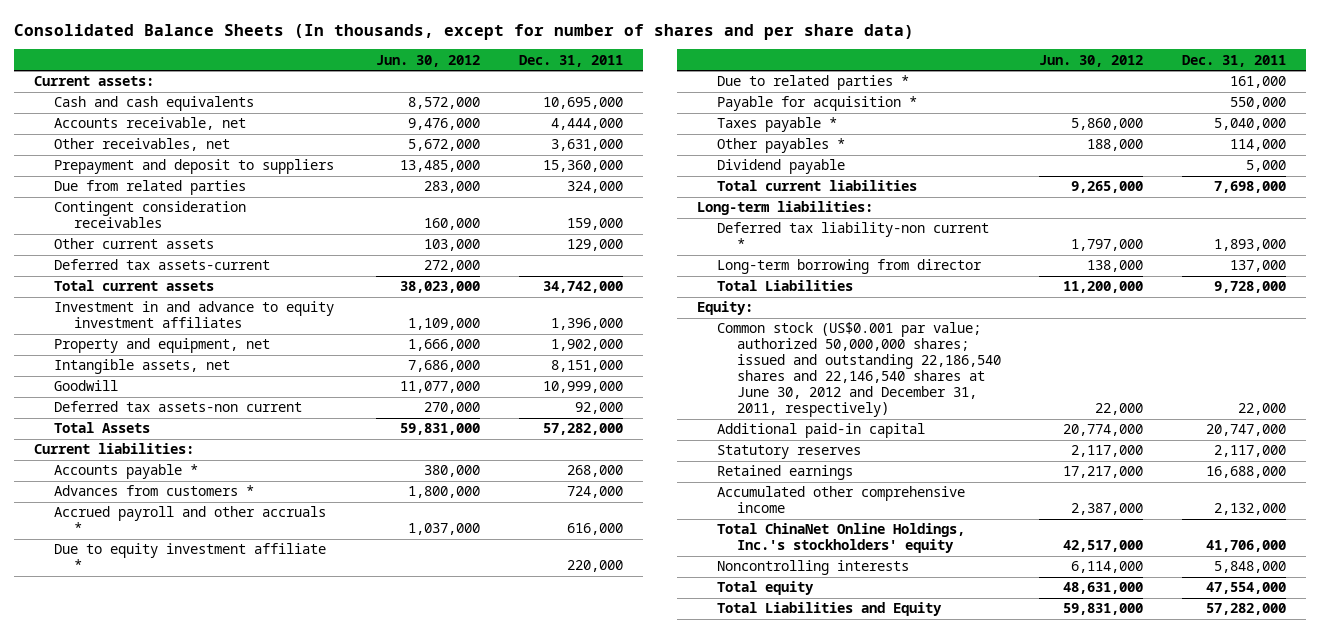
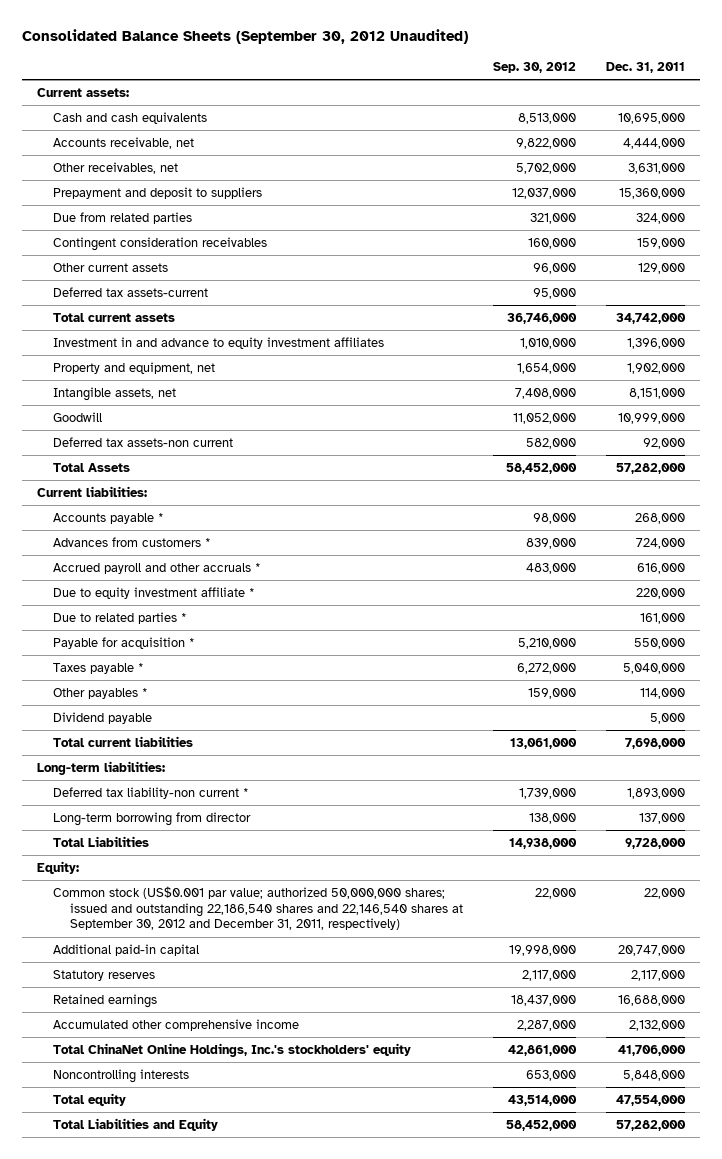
- Consolidated Balance Sheets (In thousands, except for number of shares and per share data)
+ Consolidated Balance Sheets (September 30, 2012 Unaudited)
- | Jun. 30, 2012 | Dec. 31, 2011
+ | Sep. 30, 2012 | Dec. 31, 2011
- Common stock (US$0.001 par value; authorized 50,000,000 shares; issued and outstanding 22,186,540 shares and 22,146,540 shares at June 30, 2012 and December 31, 2011, respectively) | 22,000 | 22,000
+ Common stock (US$0.001 par value; authorized 50,000,000 shares; issued and outstanding 22,186,540 shares and 22,146,540 shares at September 30, 2012 and December 31, 2011, respectively) | 22,000 | 22,000

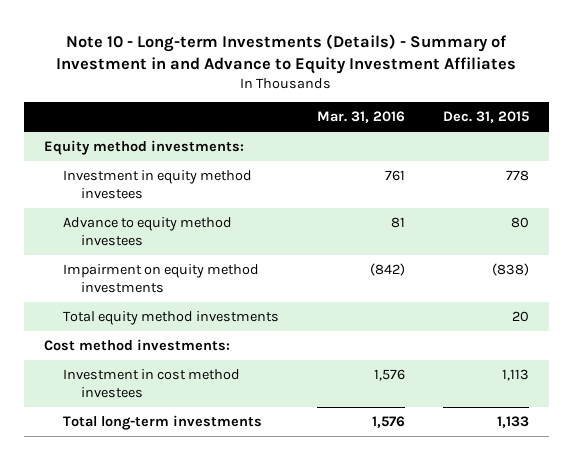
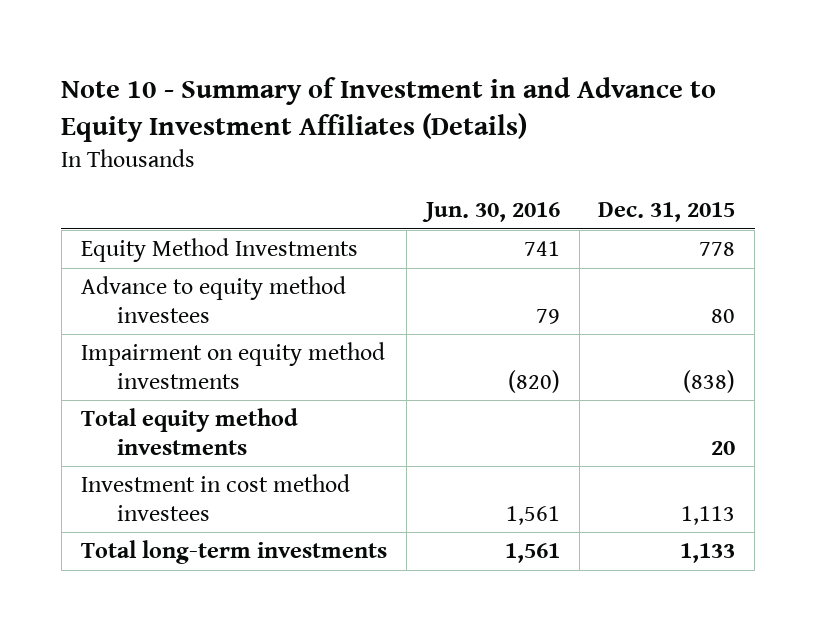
- Note 10 - Long-term Investments (Details) - Summary of Investment in and Advance to Equity Investment Affiliates
+ Note 10 - Summary of Investment in and Advance to Equity Investment Affiliates (Details)
- | Mar. 31, 2016 | Dec. 31, 2015
+ | Jun. 30, 2016 | Dec. 31, 2015
- Equity method investments:
- Investment in equity method investees | 761 | 778
+ Equity Method Investments | 741 | 778
- Cost method investments:

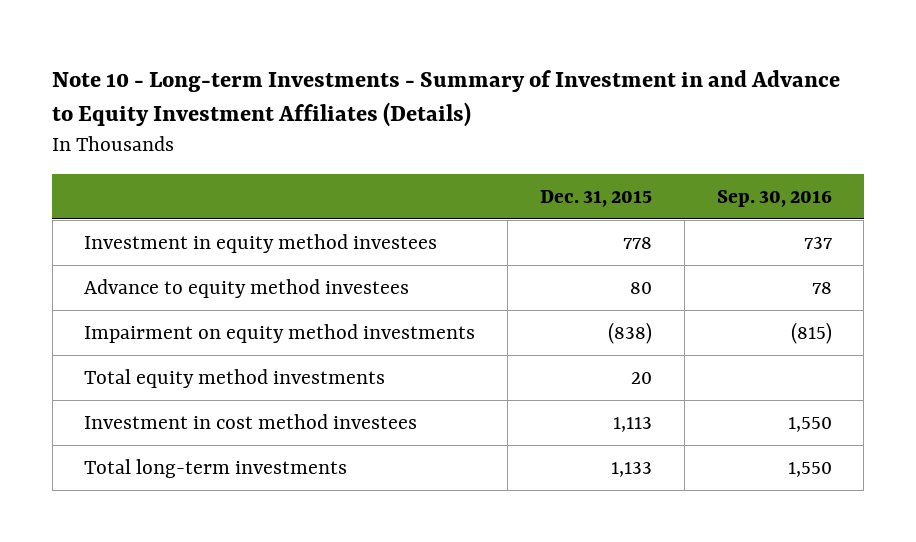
- Note 10 - Summary of Investment in and Advance to Equity Investment Affiliates (Details)
+ Note 10 - Long-term Investments - Summary of Investment in and Advance to Equity Investment Affiliates (Details)
- | Jun. 30, 2016 | Dec. 31, 2015
+ | Dec. 31, 2015 | Sep. 30, 2016
- Equity Method Investments | 741 | 778
+ Investment in equity method investees | 778 | 737

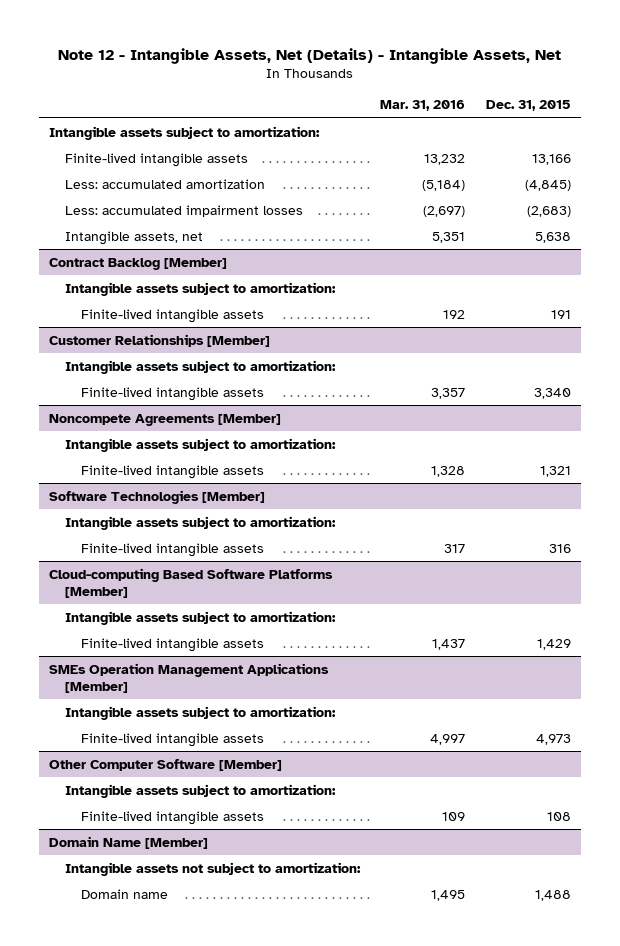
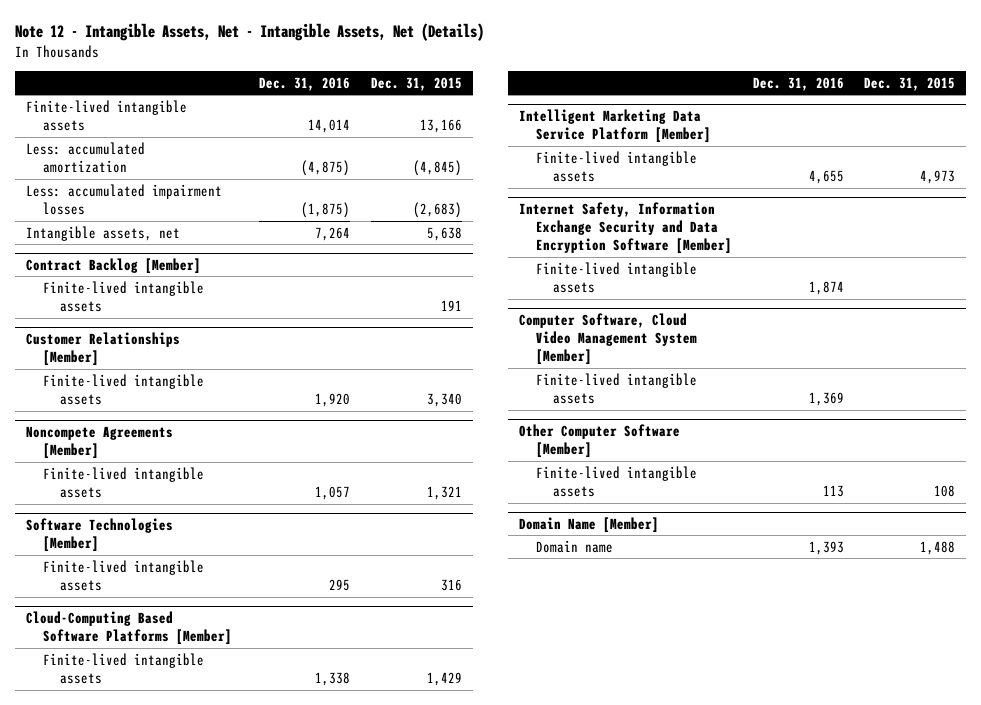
- Note 12 - Intangible Assets, Net (Details) - Intangible Assets, Net
+ Note 12 - Intangible Assets, Net - Intangible Assets, Net (Details)
- | Mar. 31, 2016 | Dec. 31, 2015
+ | Dec. 31, 2016 | Dec. 31, 2015
- Intangible assets subject to amortization:
@ Contract Backlog [Member]
- Intangible assets subject to amortization:
@ Customer Relationships [Member]
- Intangible assets subject to amortization:
@ Noncompete Agreements [Member]
- Intangible assets subject to amortization:
@ Software Technologies [Member]
- Intangible assets subject to amortization:
- Cloud-computing Based Software Platforms [Member]
- Intangible assets subject to amortization:
+ Cloud-Computing Based Software Platforms [Member]
- SMEs Operation Management Applications [Member]
- Intangible assets subject to amortization:
+ Intelligent Marketing Data Service Platform [Member]
+ Internet Safety, Information Exchange Security and Data Encryption Software [Member]
+ Finite-lived intangible assets | 1,874 |
+ Computer Software, Cloud Video Management System [Member]
+ Finite-lived intangible assets | 1,369 |
@ Other Computer Software [Member]
- Intangible assets subject to amortization:
@ Domain Name [Member]
- Intangible assets not subject to amortization:

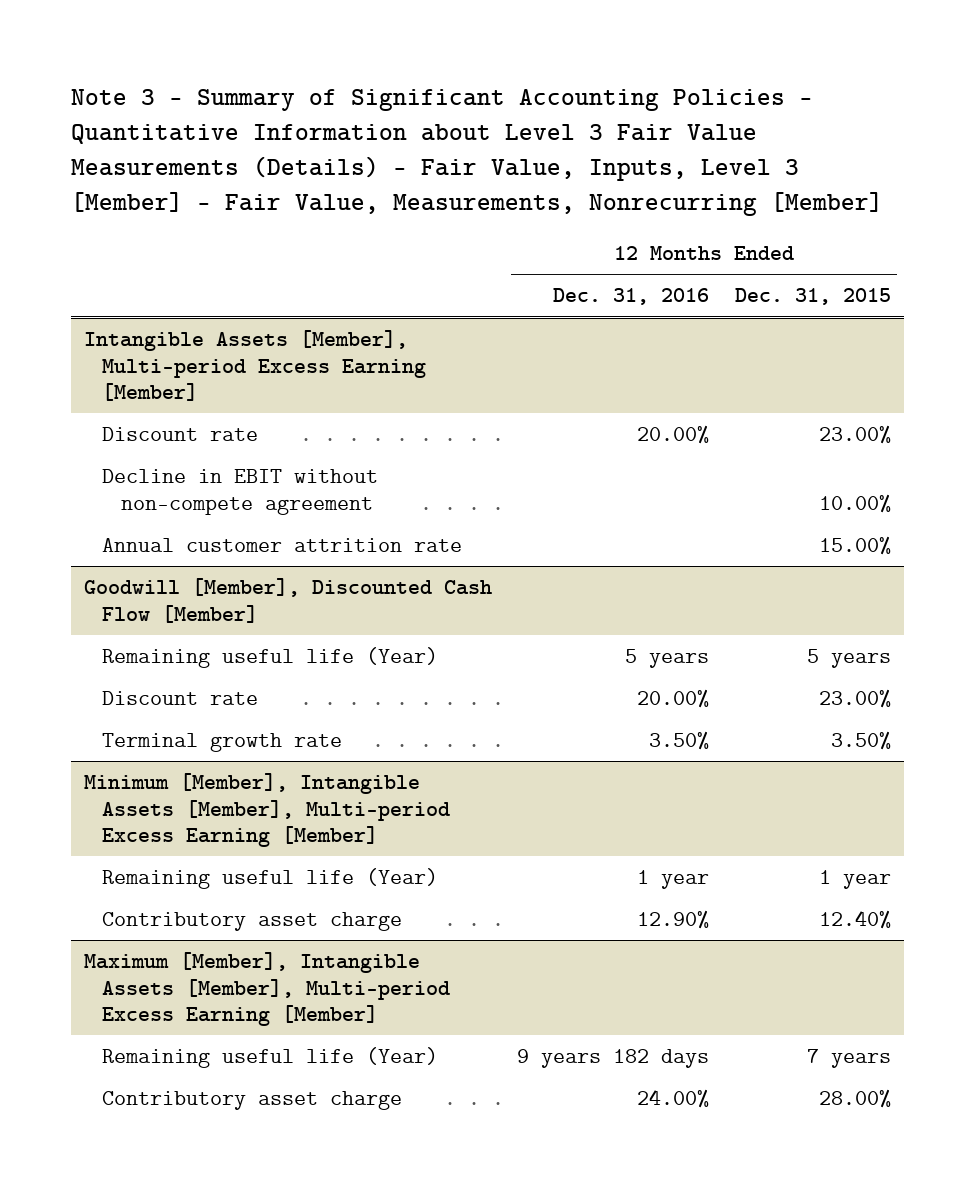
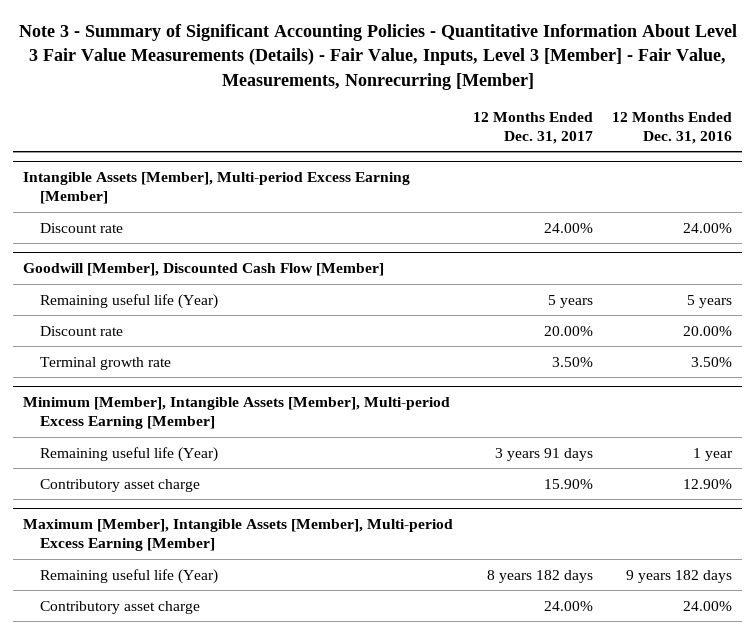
- Note 3 - Summary of Significant Accounting Policies - Quantitative Information about Level 3 Fair Value Measurements (Details) - Fair Value, Inputs, Level 3 [Member] - Fair Value, Measurements, Nonrecurring [Member]
+ Note 3 - Summary of Significant Accounting Policies - Quantitative Information About Level 3 Fair Value Measurements (Details) - Fair Value, Inputs, Level 3 [Member] - Fair Value, Measurements, Nonrecurring [Member]
- | 12 Months Ended Dec. 31, 2016 | 12 Months Ended Dec. 31, 2015
+ | 12 Months Ended Dec. 31, 2017 | 12 Months Ended Dec. 31, 2016
@ Intangible Assets [Member], Multi-period Excess Earning [Member]
- Discount rate | 20.00% | 23.00%
- Decline in EBIT without non-compete agreement | | 10.00%
- Annual customer attrition rate | | 15.00%
+ Discount rate | 24.00% | 24.00%

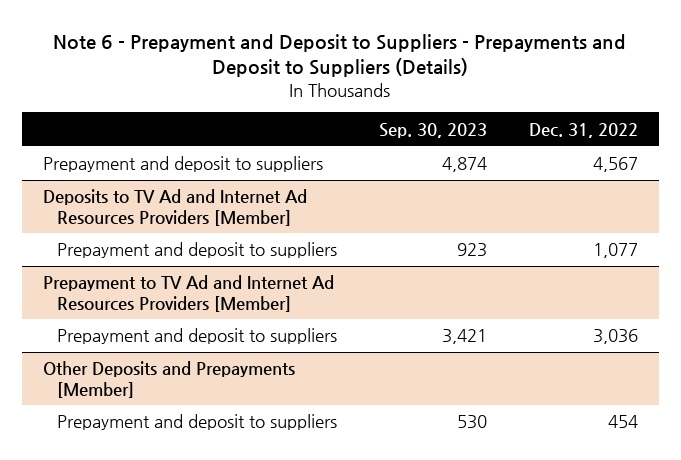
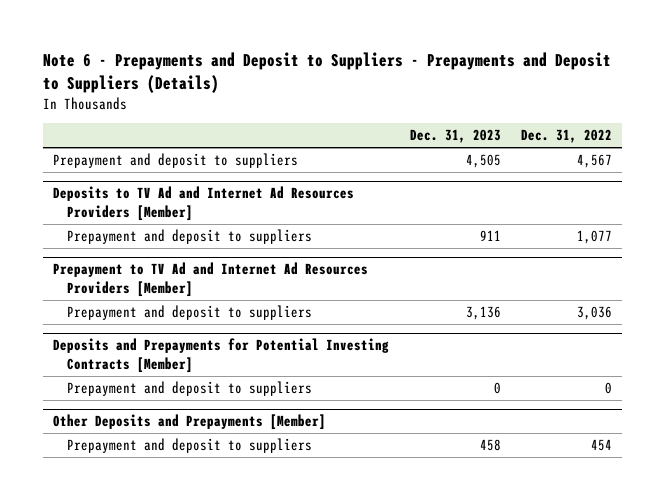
- Note 6 - Prepayment and Deposit to Suppliers - Prepayments and Deposit to Suppliers (Details)
+ Note 6 - Prepayments and Deposit to Suppliers - Prepayments and Deposit to Suppliers (Details)
- | Sep. 30, 2023 | Dec. 31, 2022
+ | Dec. 31, 2023 | Dec. 31, 2022
+ Deposits and Prepayments for Potential Investing Contracts [Member]
+ Prepayment and deposit to suppliers | 0 | 0

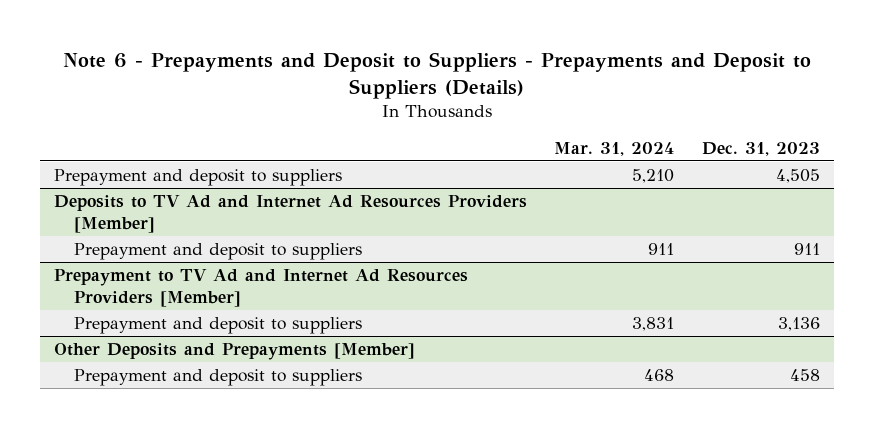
- | Dec. 31, 2023 | Dec. 31, 2022
+ | Mar. 31, 2024 | Dec. 31, 2023
- Deposits and Prepayments for Potential Investing Contracts [Member]
- Prepayment and deposit to suppliers | 0 | 0

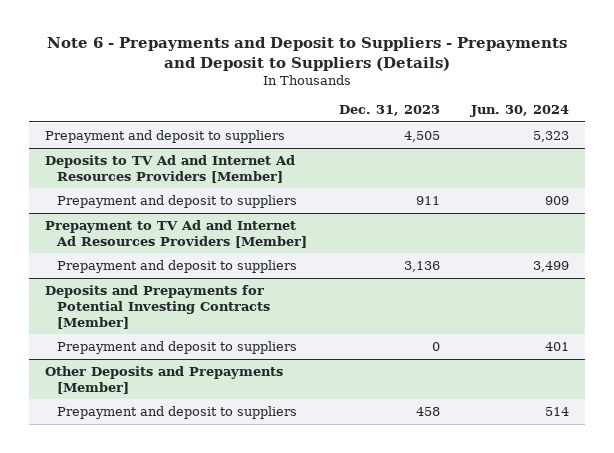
- | Mar. 31, 2024 | Dec. 31, 2023
+ | Dec. 31, 2023 | Jun. 30, 2024
+ Deposits and Prepayments for Potential Investing Contracts [Member]
+ Prepayment and deposit to suppliers | 0 | 401

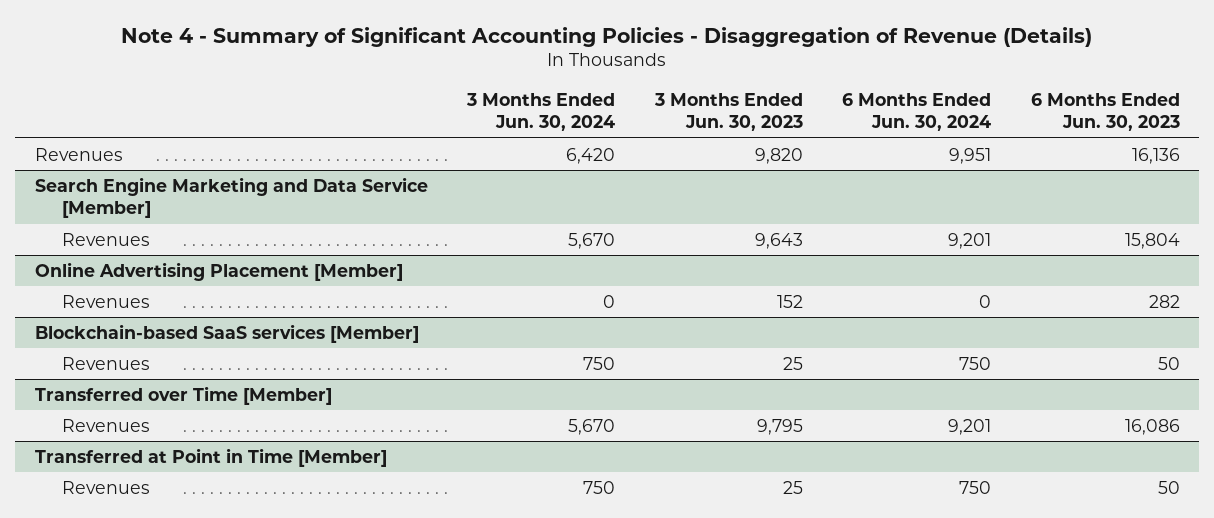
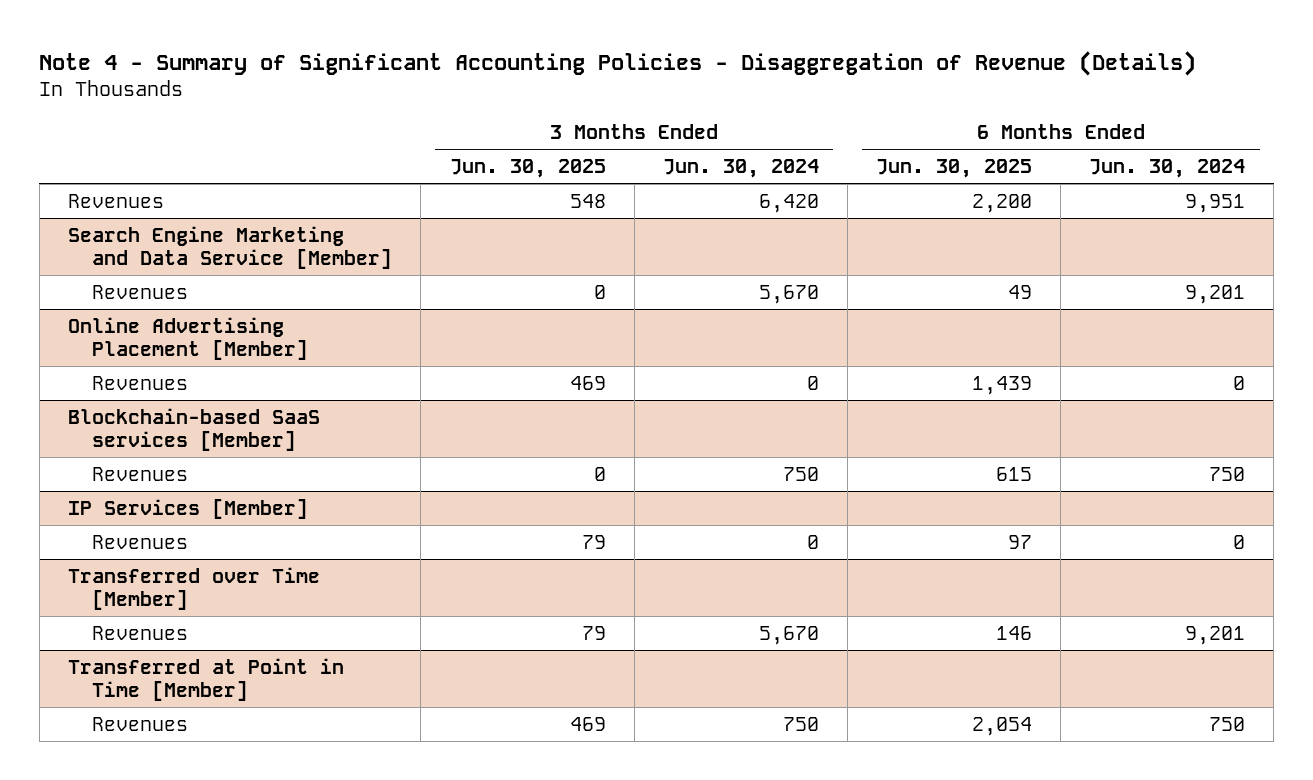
- | 3 Months Ended Jun. 30, 2024 | 3 Months Ended Jun. 30, 2023 | 6 Months Ended Jun. 30, 2024 | 6 Months Ended Jun. 30, 2023
+ | 3 Months Ended Jun. 30, 2025 | 3 Months Ended Jun. 30, 2024 | 6 Months Ended Jun. 30, 2025 | 6 Months Ended Jun. 30, 2024
+ IP Services [Member]
+ Revenues | 79 | 0 | 97 | 0

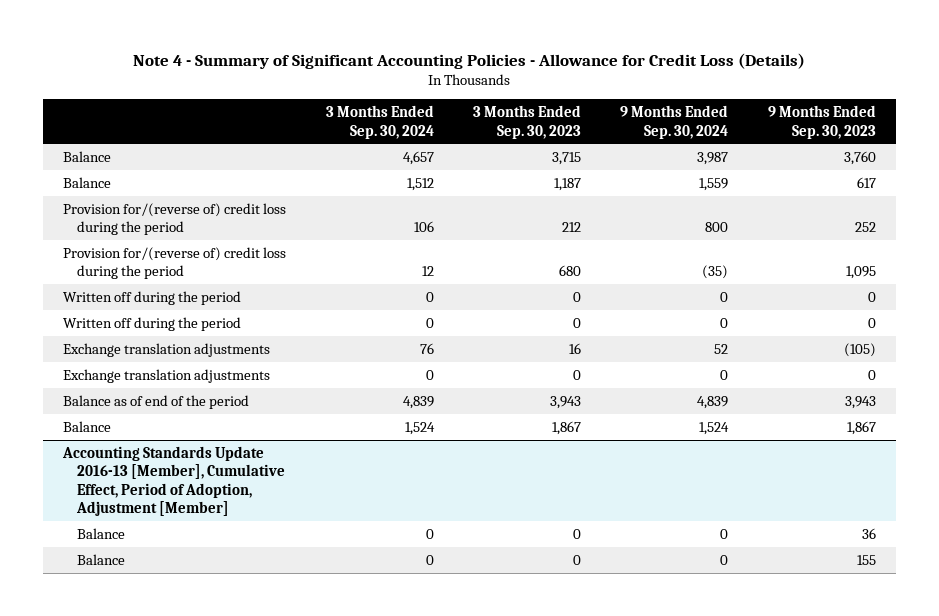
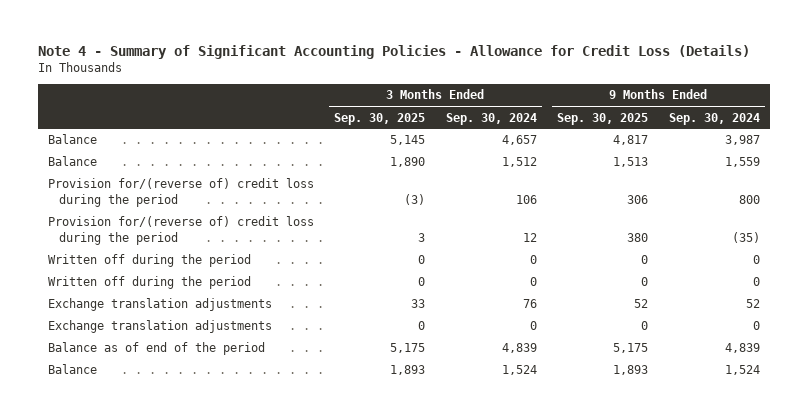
- | 3 Months Ended Sep. 30, 2024 | 3 Months Ended Sep. 30, 2023 | 9 Months Ended Sep. 30, 2024 | 9 Months Ended Sep. 30, 2023
+ | 3 Months Ended Sep. 30, 2025 | 3 Months Ended Sep. 30, 2024 | 9 Months Ended Sep. 30, 2025 | 9 Months Ended Sep. 30, 2024
- Accounting Standards Update 2016-13 [Member], Cumulative Effect, Period of Adoption, Adjustment [Member]
- Balance | 0 | 0 | 0 | 36
- Balance | 0 | 0 | 0 | 155

